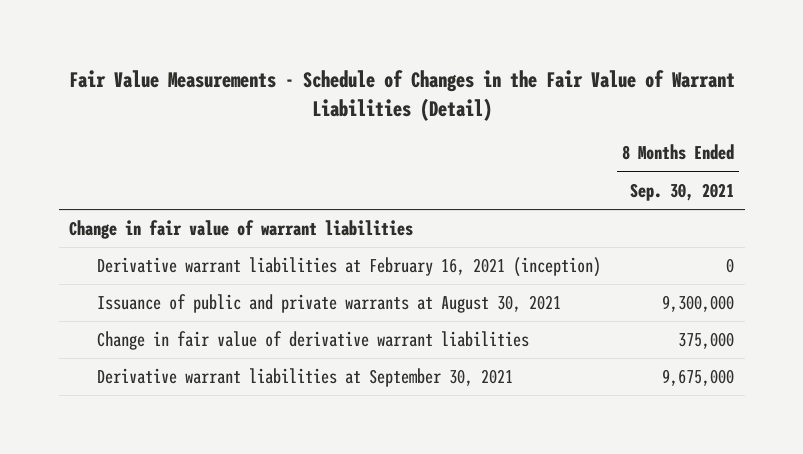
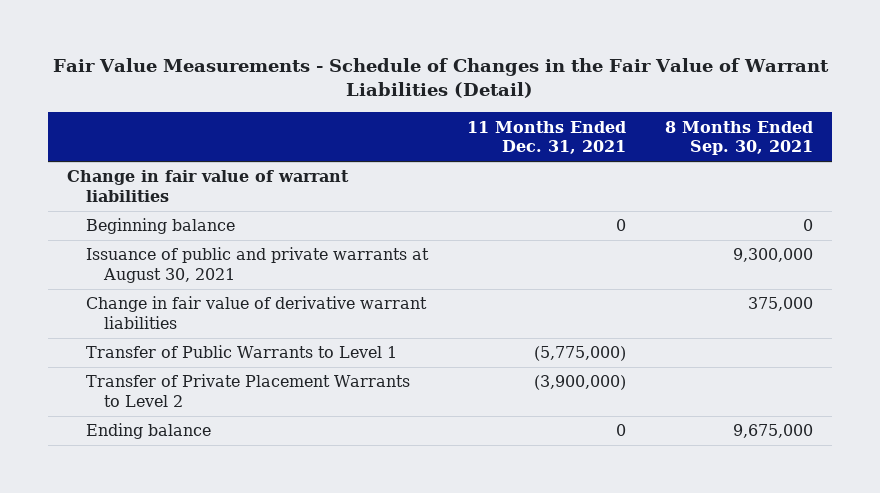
- | 8 Months Ended Sep. 30, 2021
+ | 11 Months Ended Dec. 31, 2021 | 8 Months Ended Sep. 30, 2021
- Derivative warrant liabilities at February 16, 2021 (inception) | 0
+ Beginning balance | 0 | 0
- Derivative warrant liabilities at September 30, 2021 | 9,675,000
+ Transfer of Public Warrants to Level 1 | (5,775,000) |
+ Transfer of Private Placement Warrants to Level 2 | (3,900,000) |
+ Ending balance | 0 | 9,675,000

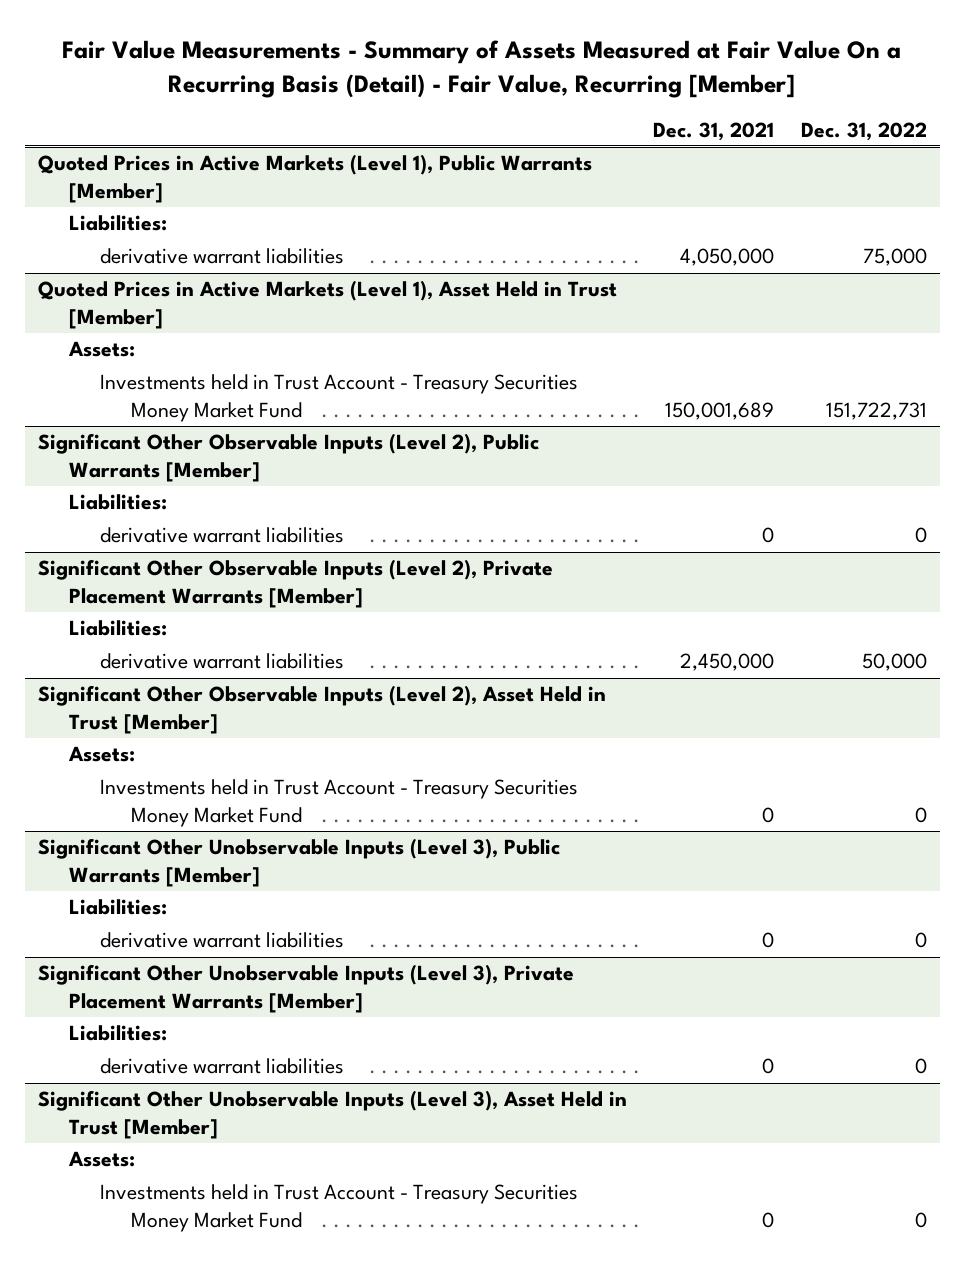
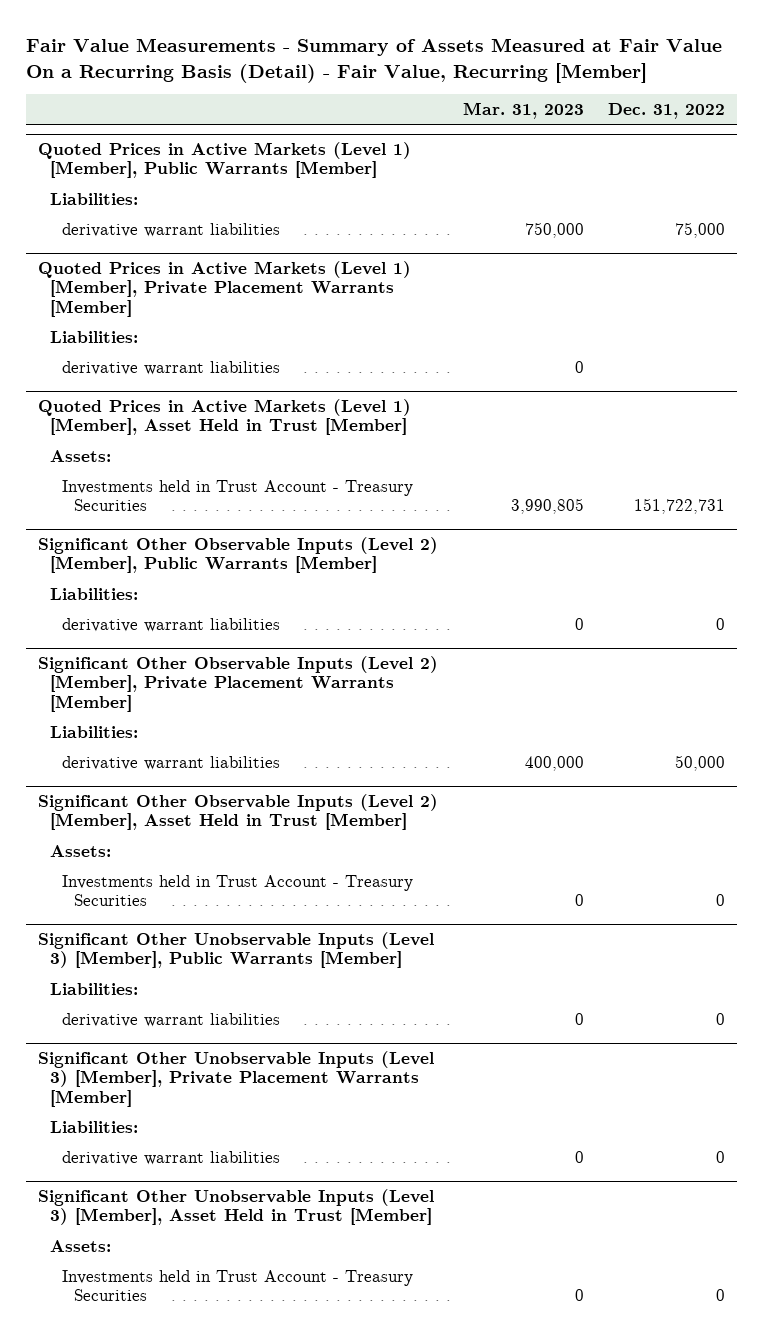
- | Dec. 31, 2021 | Dec. 31, 2022
+ | Mar. 31, 2023 | Dec. 31, 2022
- Quoted Prices in Active Markets (Level 1), Public Warrants [Member]
+ Quoted Prices in Active Markets (Level 1) [Member], Public Warrants [Member]
- Quoted Prices in Active Markets (Level 1), Asset Held in Trust [Member]
+ Quoted Prices in Active Markets (Level 1) [Member], Private Placement Warrants [Member]
+ Liabilities:
+ derivative warrant liabilities | 0 |
+ Quoted Prices in Active Markets (Level 1) [Member], Asset Held in Trust [Member]
- Investments held in Trust Account - Treasury Securities Money Market Fund | 150,001,689 | 151,722,731
- Significant Other Observable Inputs (Level 2), Public Warrants [Member]
+ Investments held in Trust Account - Treasury Securities | 3,990,805 | 151,722,731
+ Significant Other Observable Inputs (Level 2) [Member], Public Warrants [Member]
- Significant Other Observable Inputs (Level 2), Private Placement Warrants [Member]
+ Significant Other Observable Inputs (Level 2) [Member], Private Placement Warrants [Member]
- Significant Other Observable Inputs (Level 2), Asset Held in Trust [Member]
+ Significant Other Observable Inputs (Level 2) [Member], Asset Held in Trust [Member]
- Investments held in Trust Account - Treasury Securities Money Market Fund | 0 | 0
- Significant Other Unobservable Inputs (Level 3), Public Warrants [Member]
+ Investments held in Trust Account - Treasury Securities | 0 | 0
+ Significant Other Unobservable Inputs (Level 3) [Member], Public Warrants [Member]
- Significant Other Unobservable Inputs (Level 3), Private Placement Warrants [Member]
+ Significant Other Unobservable Inputs (Level 3) [Member], Private Placement Warrants [Member]
- Significant Other Unobservable Inputs (Level 3), Asset Held in Trust [Member]
+ Significant Other Unobservable Inputs (Level 3) [Member], Asset Held in Trust [Member]
- Investments held in Trust Account - Treasury Securities Money Market Fund | 0 | 0
+ Investments held in Trust Account - Treasury Securities | 0 | 0

